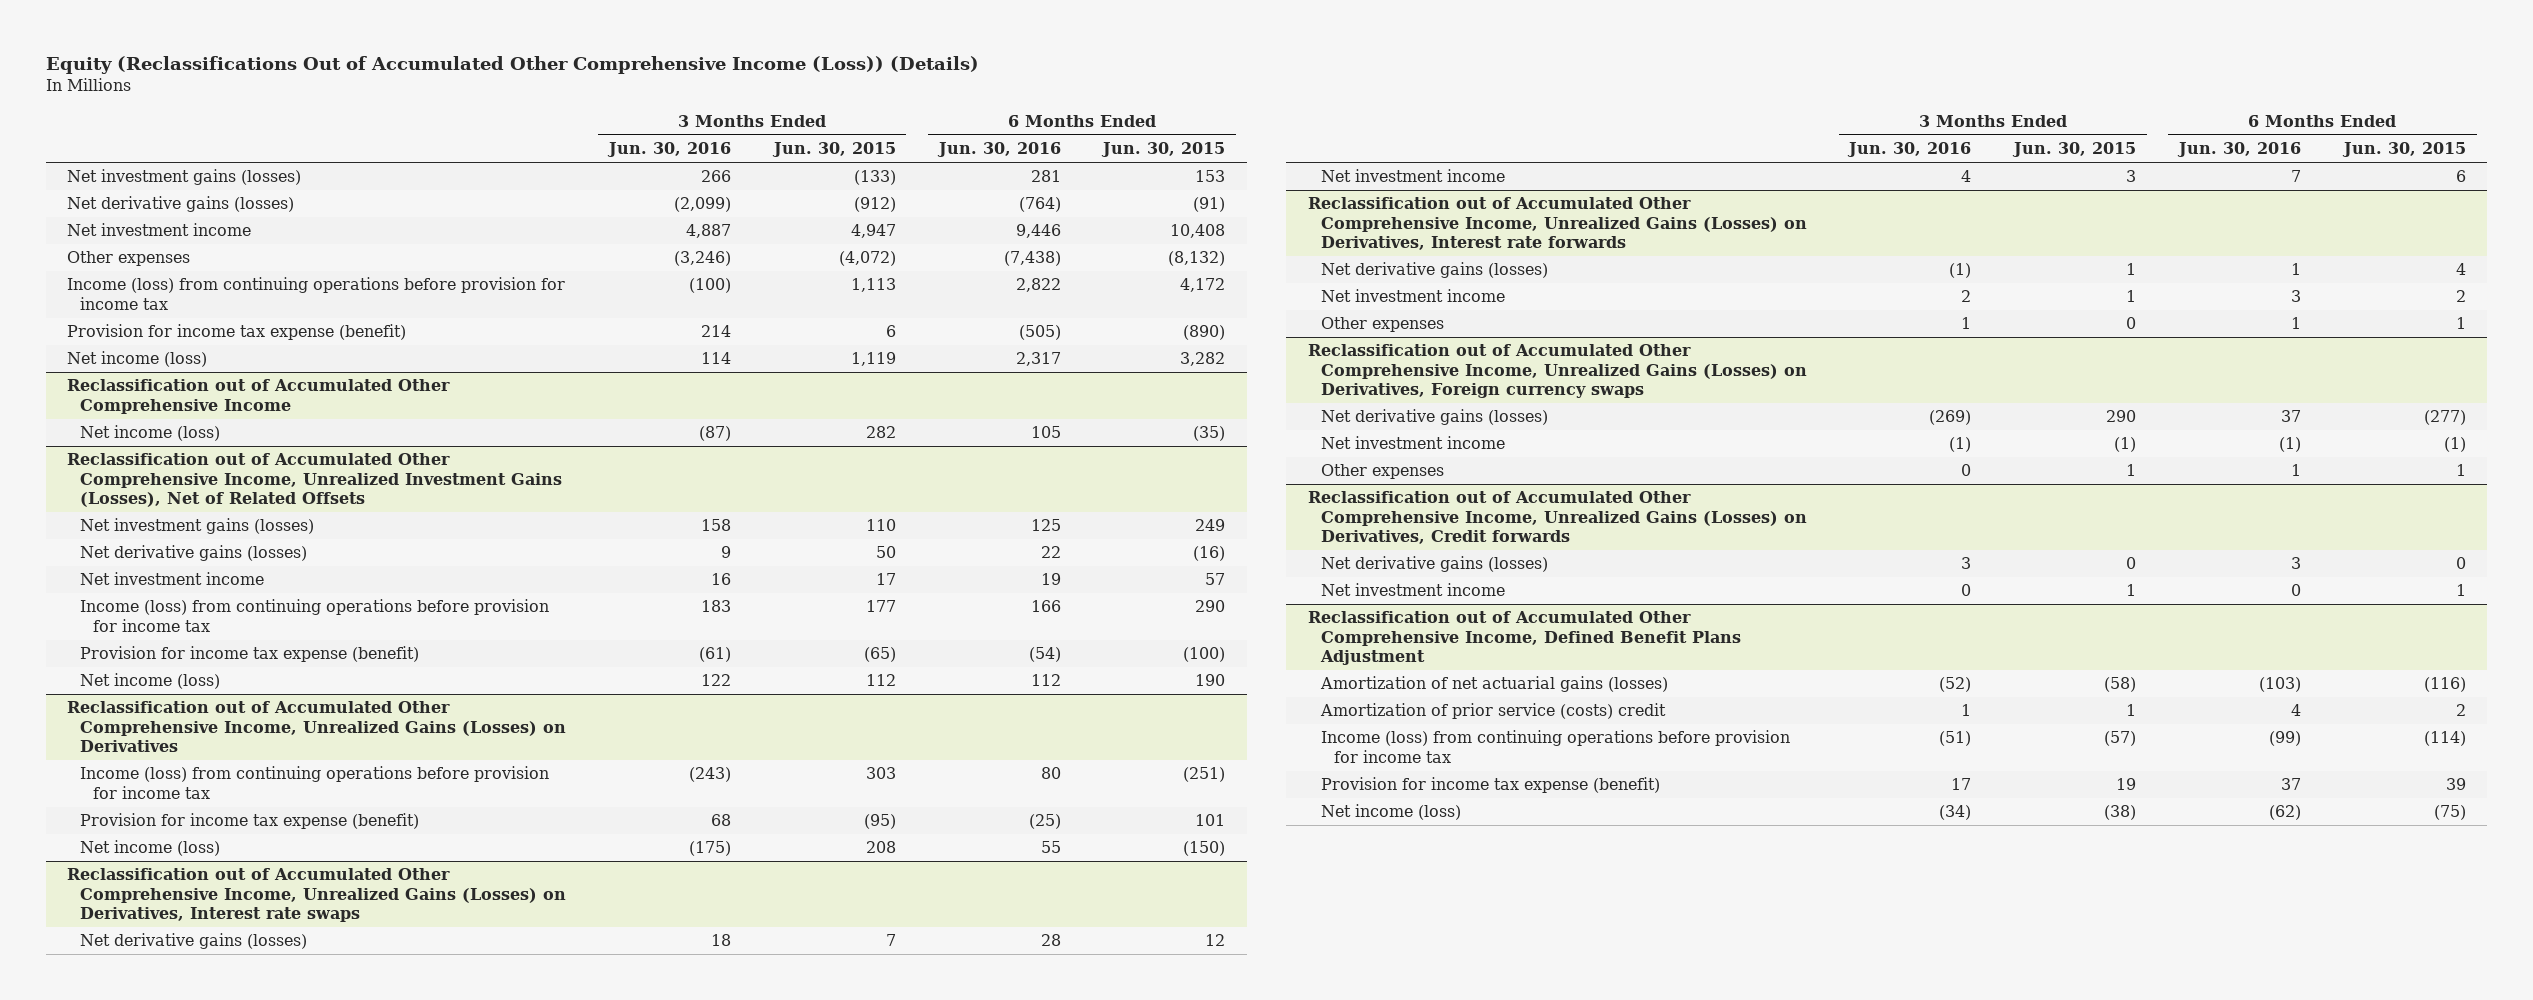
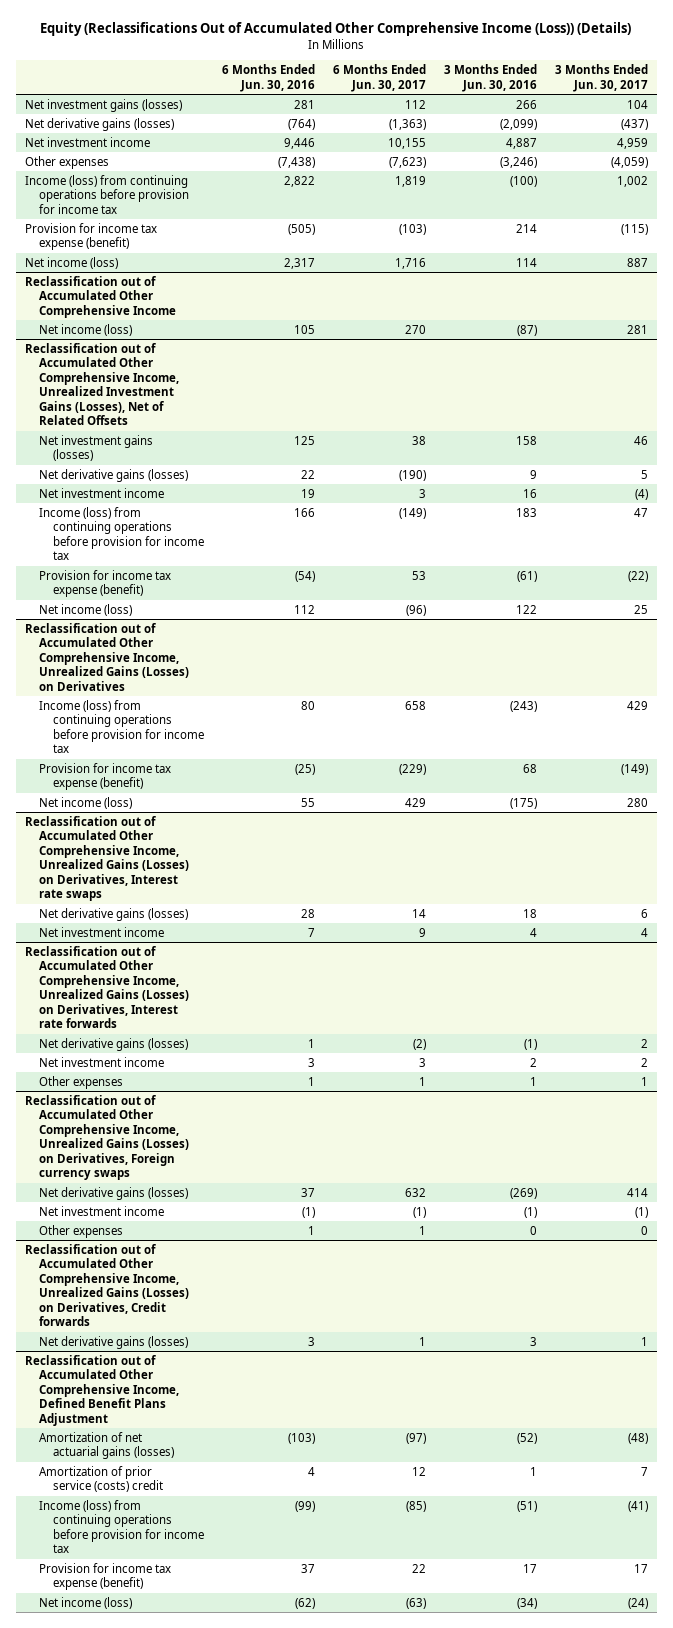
- | 3 Months Ended Jun. 30, 2016 | 3 Months Ended Jun. 30, 2015 | 6 Months Ended Jun. 30, 2016 | 6 Months Ended Jun. 30, 2015
+ | 6 Months Ended Jun. 30, 2016 | 6 Months Ended Jun. 30, 2017 | 3 Months Ended Jun. 30, 2016 | 3 Months Ended Jun. 30, 2017
@ Reclassification out of Accumulated Other Comprehensive Income, Unrealized Gains (Losses) on Derivatives, Credit forwards
- Net investment income | 0 | 1 | 0 | 1

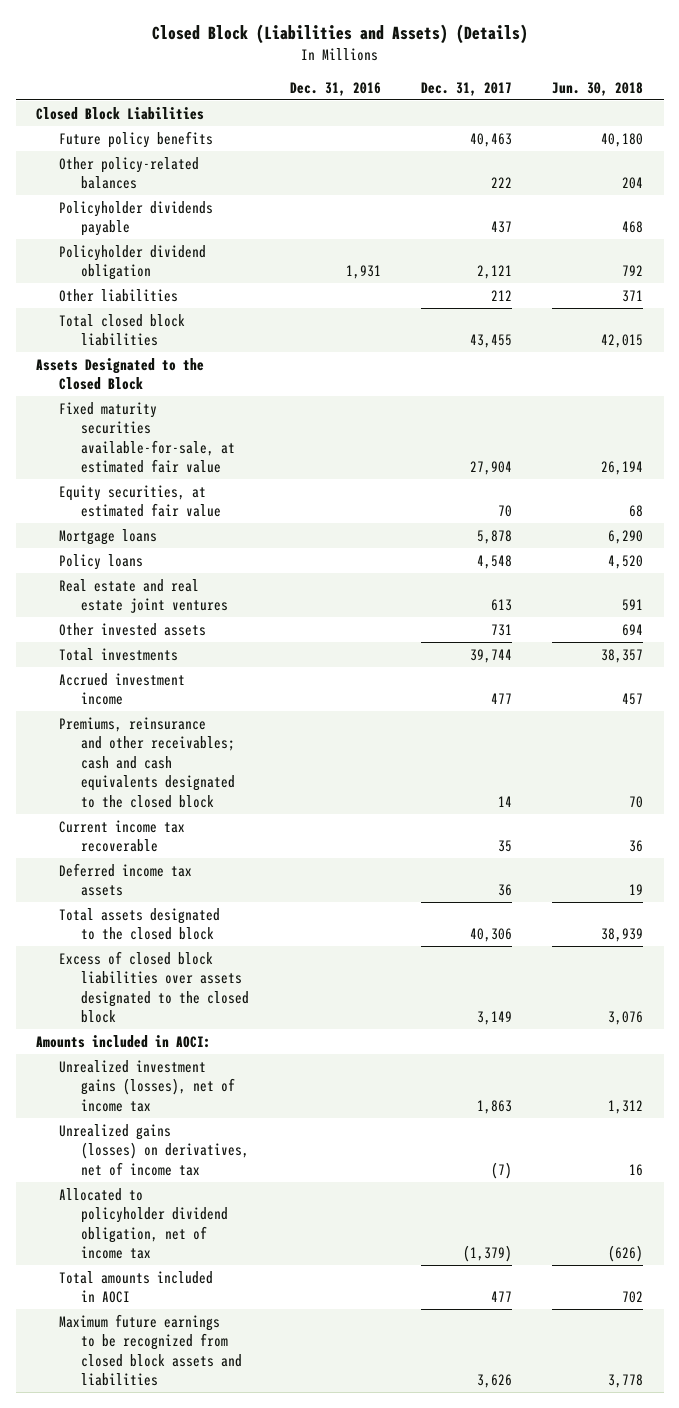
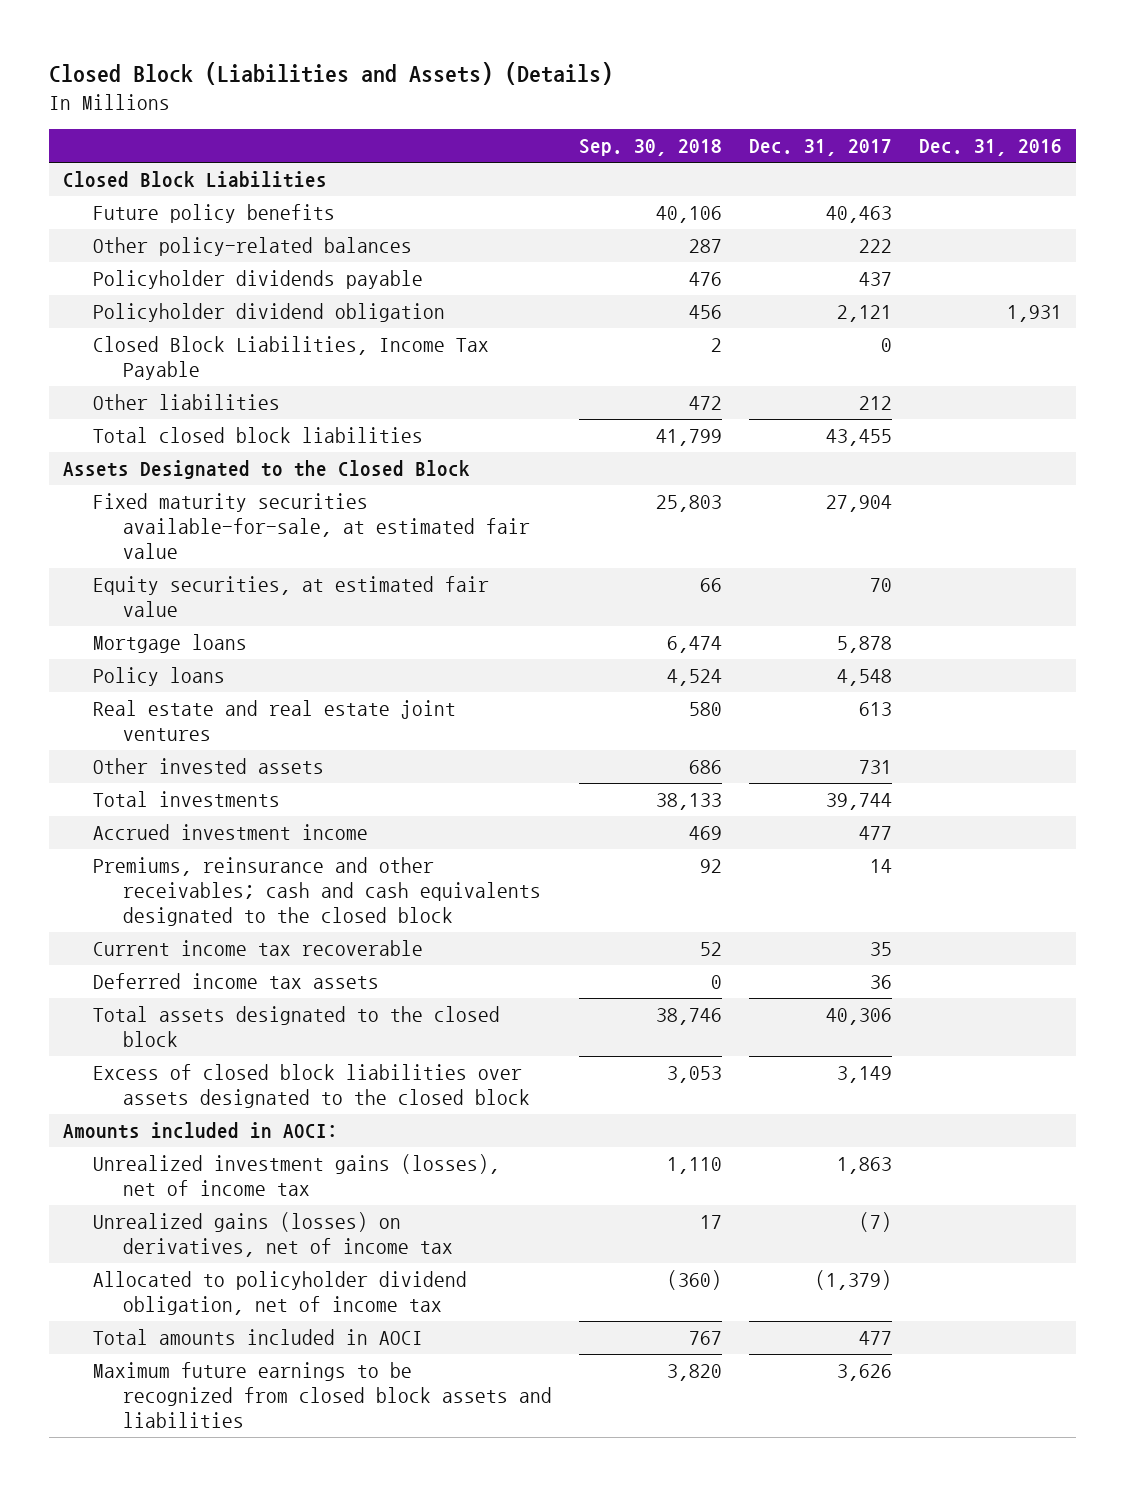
- | Dec. 31, 2016 | Dec. 31, 2017 | Jun. 30, 2018
+ | Sep. 30, 2018 | Dec. 31, 2017 | Dec. 31, 2016
+ Closed Block Liabilities, Income Tax Payable | 2 | 0 |

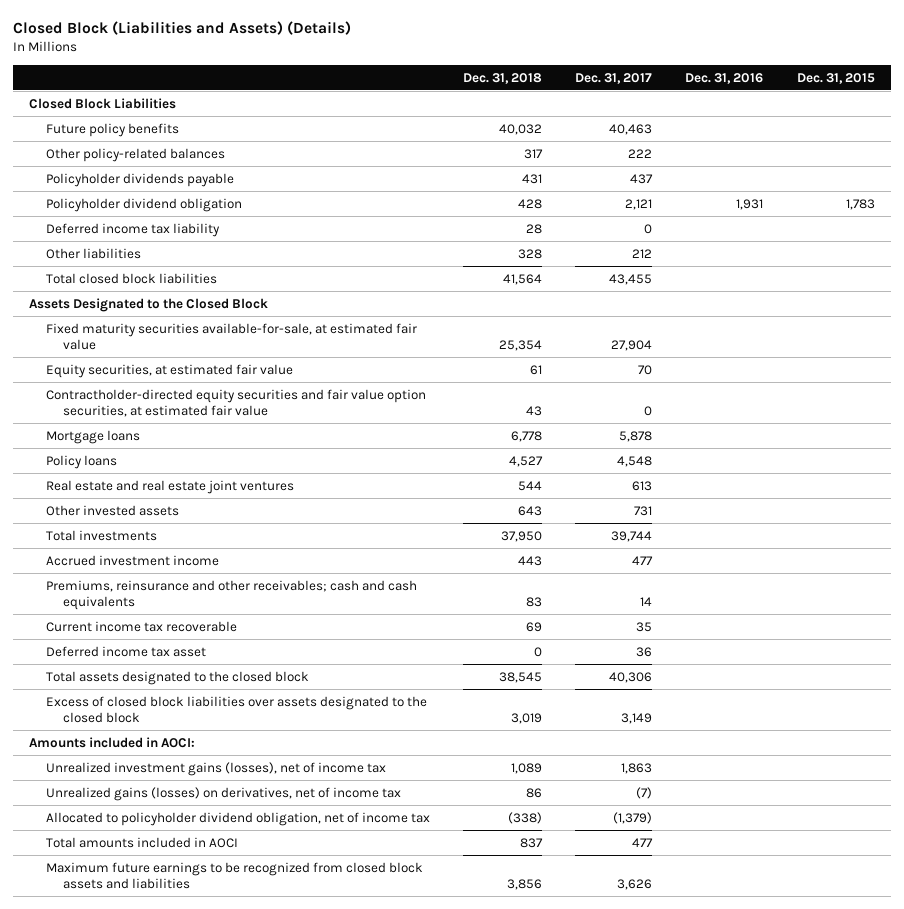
- | Sep. 30, 2018 | Dec. 31, 2017 | Dec. 31, 2016
+ | Dec. 31, 2018 | Dec. 31, 2017 | Dec. 31, 2016 | Dec. 31, 2015
- Closed Block Liabilities, Income Tax Payable | 2 | 0 |
+ Deferred income tax liability | 28 | 0 | |
+ Contractholder-directed equity securities and fair value option securities, at estimated fair value | 43 | 0 | |
- Premiums, reinsurance and other receivables; cash and cash equivalents designated to the closed block | 92 | 14 |
+ Premiums, reinsurance and other receivables; cash and cash equivalents | 83 | 14 | |
- Deferred income tax assets | 0 | 36 |
+ Deferred income tax asset | 0 | 36 | |

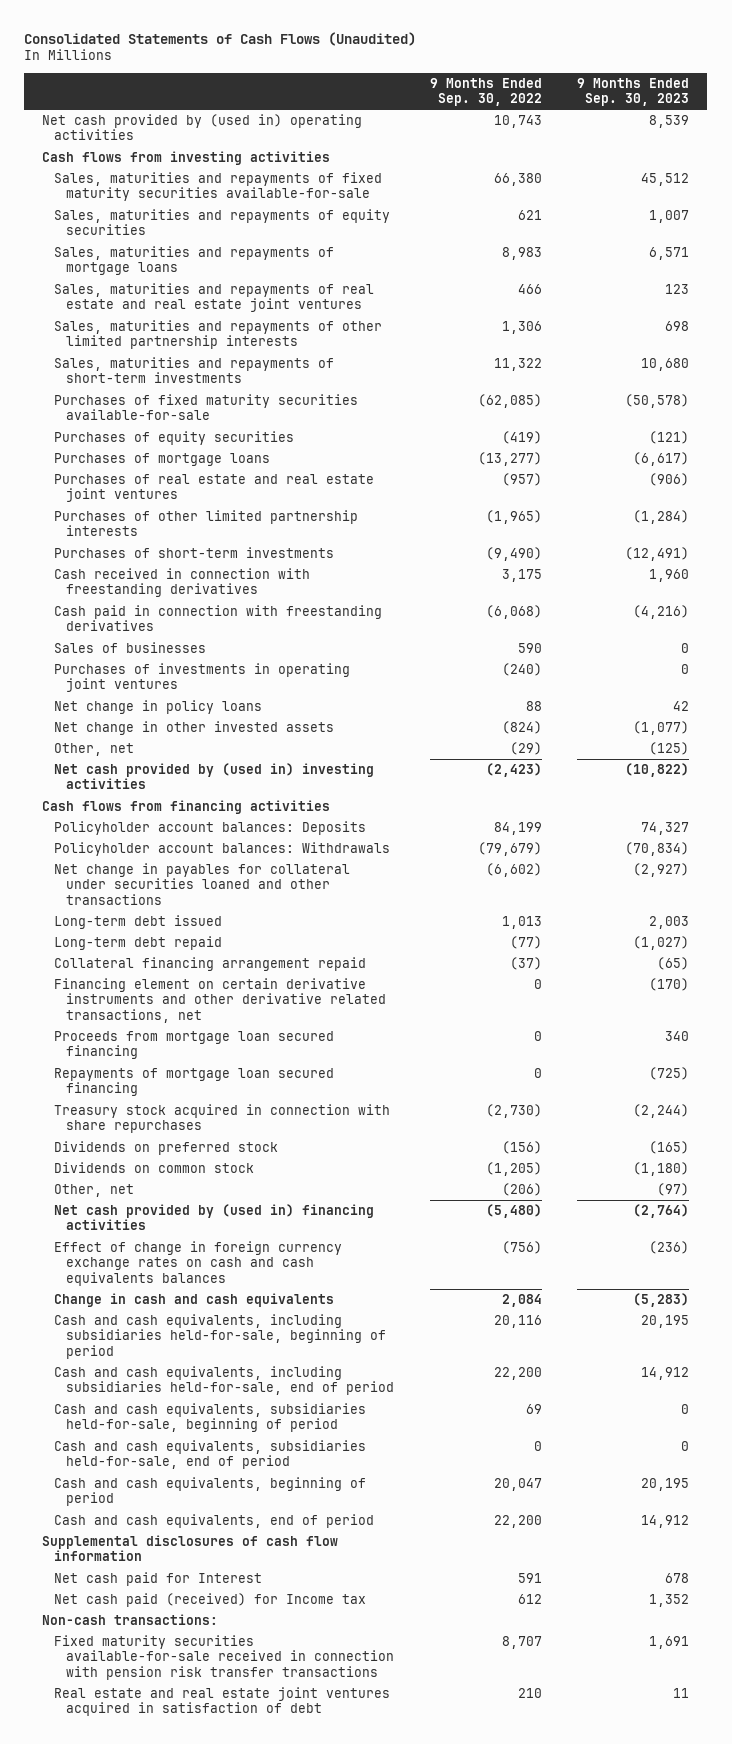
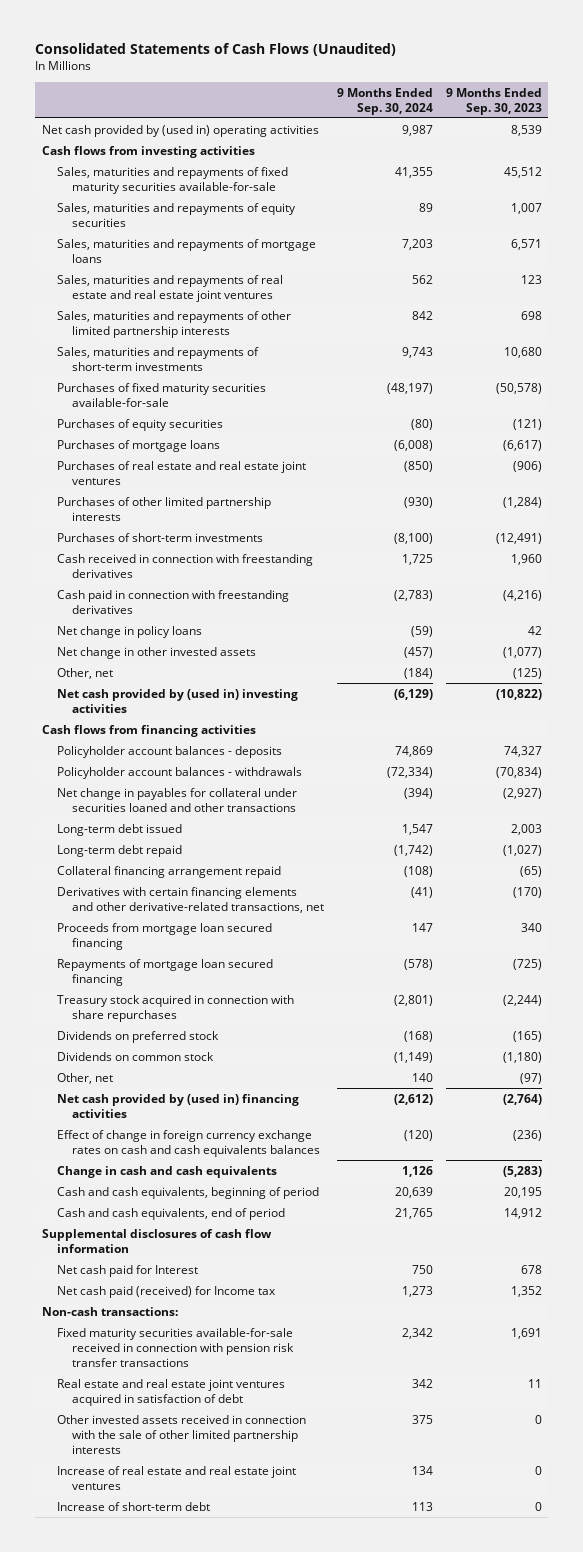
- | 9 Months Ended Sep. 30, 2022 | 9 Months Ended Sep. 30, 2023
+ | 9 Months Ended Sep. 30, 2024 | 9 Months Ended Sep. 30, 2023
- Sales of businesses | 590 | 0
- Purchases of investments in operating joint ventures | (240) | 0
- Policyholder account balances: Deposits | 84,199 | 74,327
- Policyholder account balances: Withdrawals | (79,679) | (70,834)
+ Policyholder account balances - deposits | 74,869 | 74,327
+ Policyholder account balances - withdrawals | (72,334) | (70,834)
- Financing element on certain derivative instruments and other derivative related transactions, net | 0 | (170)
+ Derivatives with certain financing elements and other derivative-related transactions, net | (41) | (170)
- Cash and cash equivalents, including subsidiaries held-for-sale, beginning of period | 20,116 | 20,195
- Cash and cash equivalents, including subsidiaries held-for-sale, end of period | 22,200 | 14,912
- Cash and cash equivalents, subsidiaries held-for-sale, beginning of period | 69 | 0
- Cash and cash equivalents, subsidiaries held-for-sale, end of period | 0 | 0
+ Other invested assets received in connection with the sale of other limited partnership interests | 375 | 0
+ Increase of real estate and real estate joint ventures | 134 | 0
+ Increase of short-term debt | 113 | 0

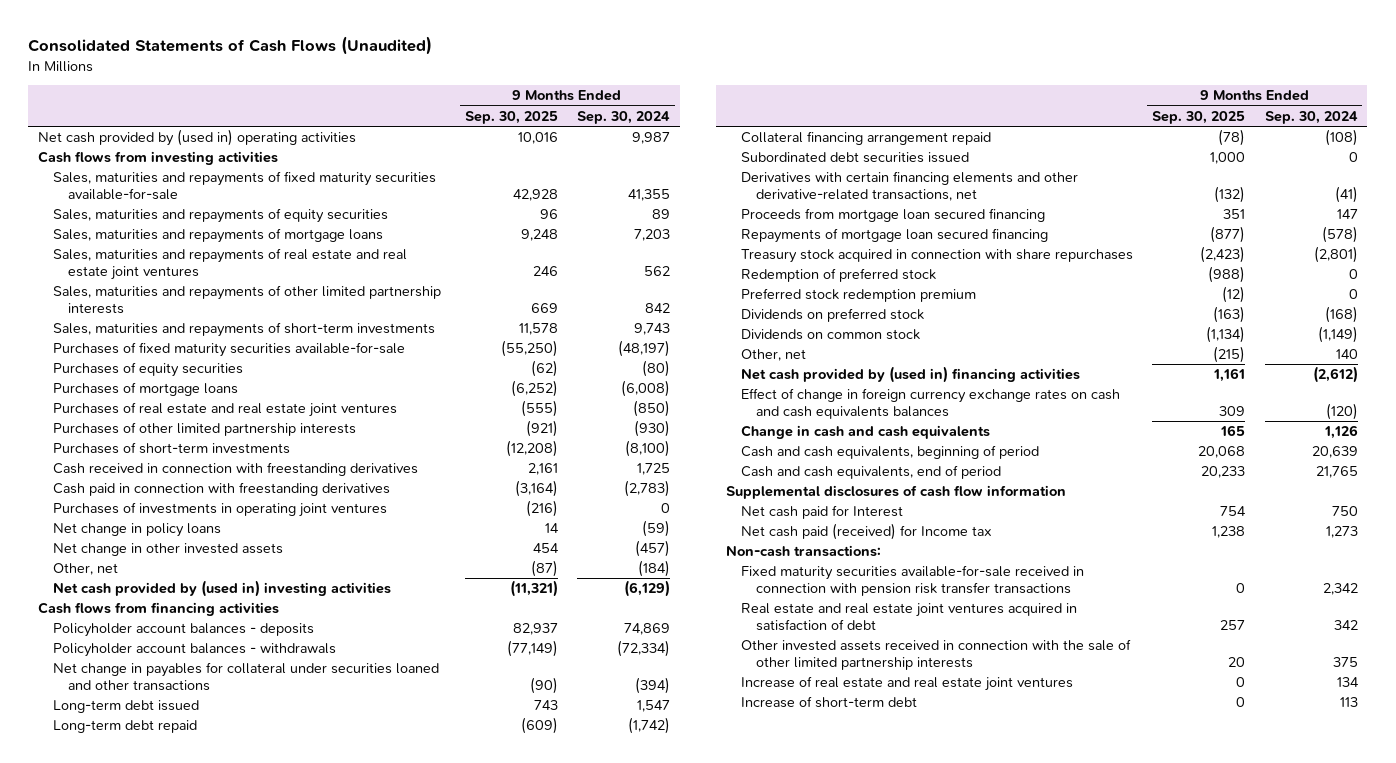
- | 9 Months Ended Sep. 30, 2024 | 9 Months Ended Sep. 30, 2023
+ | 9 Months Ended Sep. 30, 2025 | 9 Months Ended Sep. 30, 2024
+ Purchases of investments in operating joint ventures | (216) | 0
+ Subordinated debt securities issued | 1,000 | 0
+ Redemption of preferred stock | (988) | 0
+ Preferred stock redemption premium | (12) | 0

